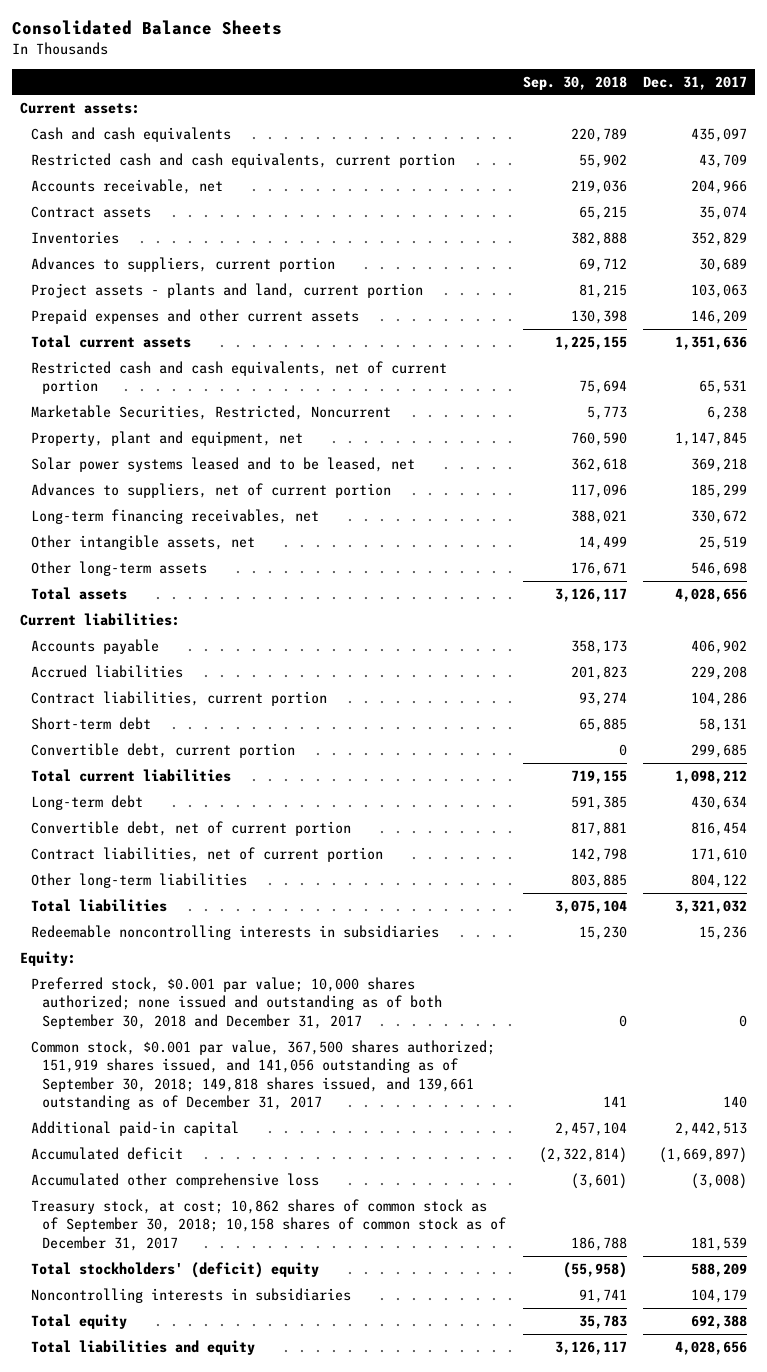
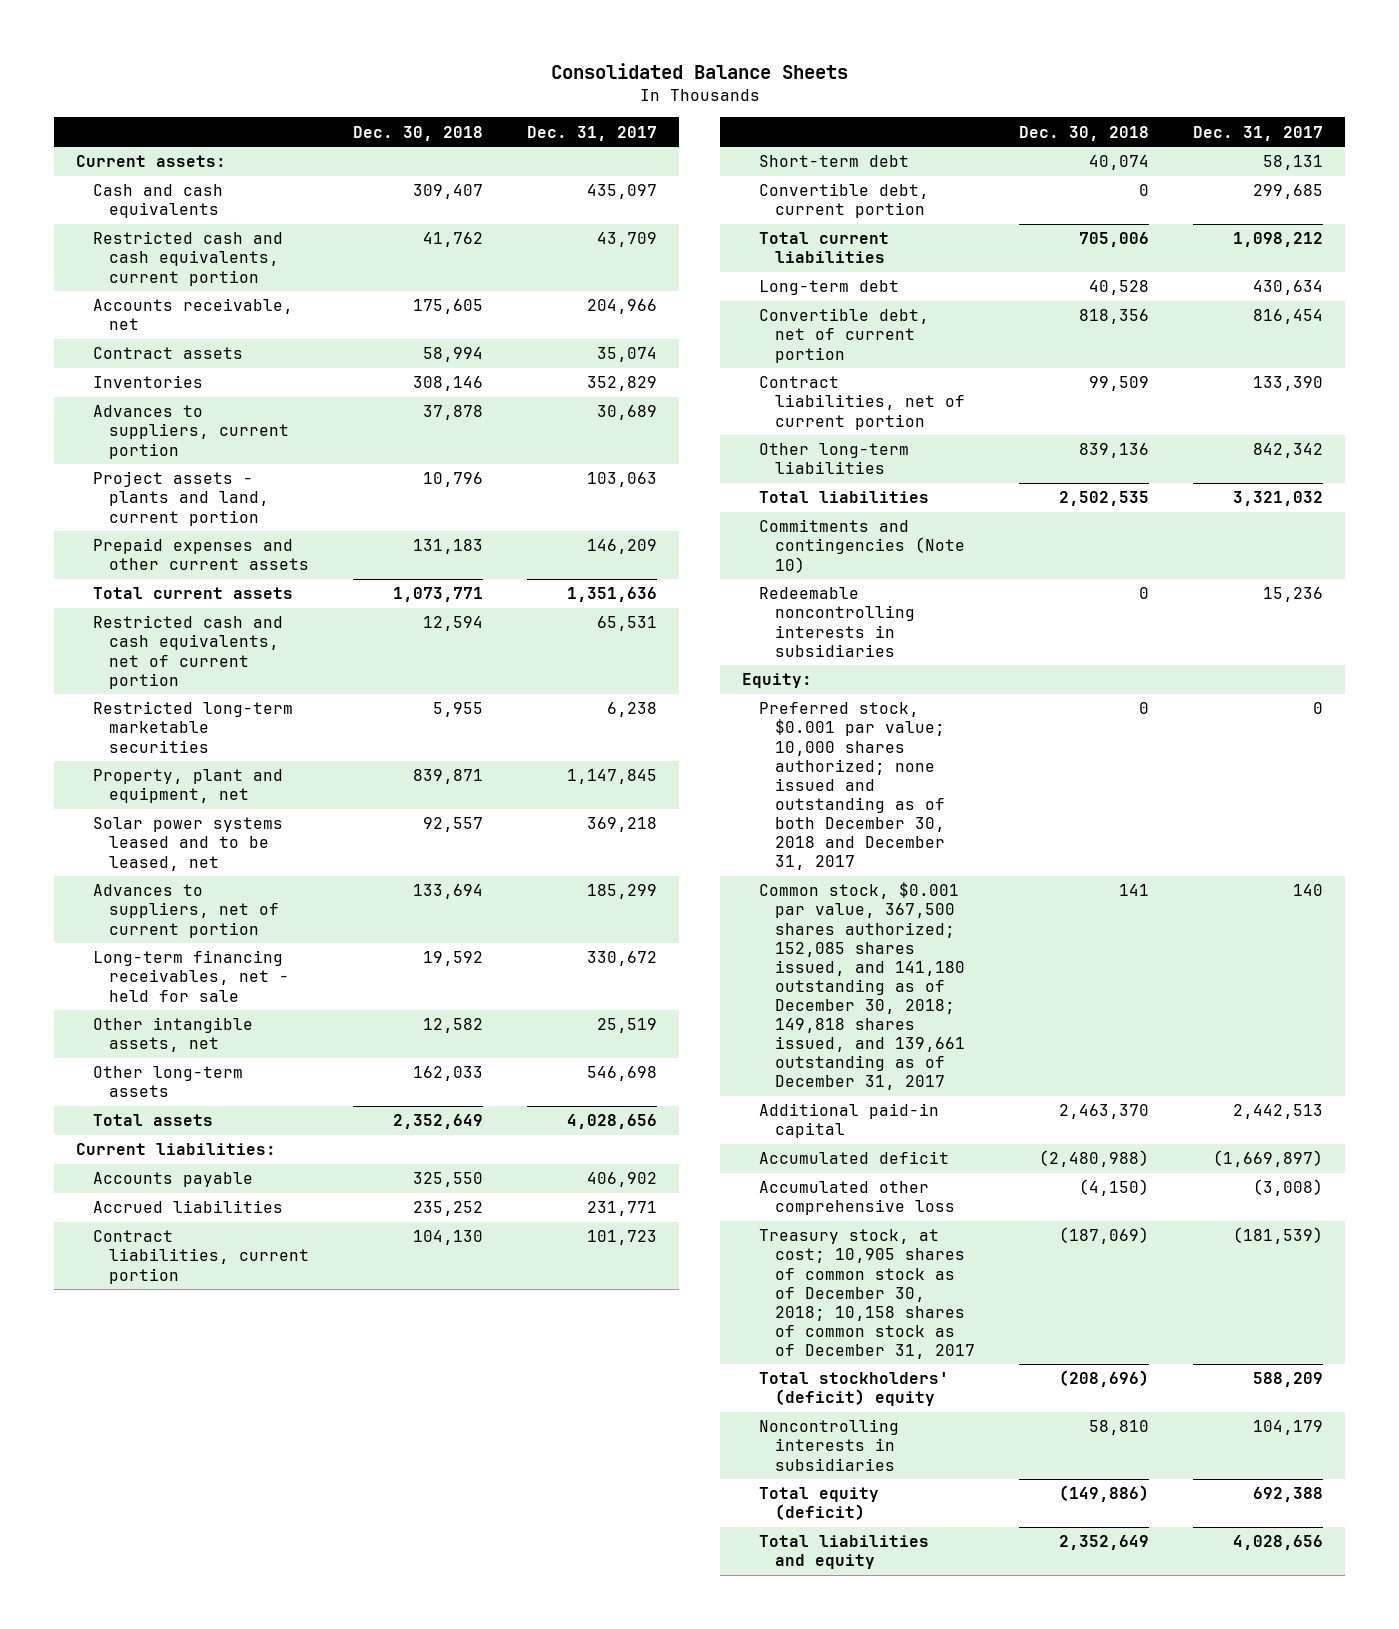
- | Sep. 30, 2018 | Dec. 31, 2017
+ | Dec. 30, 2018 | Dec. 31, 2017
- Marketable Securities, Restricted, Noncurrent | 5,773 | 6,238
+ Restricted long-term marketable securities | 5,955 | 6,238
- Long-term financing receivables, net | 388,021 | 330,672
+ Long-term financing receivables, net - held for sale | 19,592 | 330,672
- Accrued liabilities | 201,823 | 229,208
- Contract liabilities, current portion | 93,274 | 104,286
+ Accrued liabilities | 235,252 | 231,771
+ Contract liabilities, current portion | 104,130 | 101,723
- Contract liabilities, net of current portion | 142,798 | 171,610
- Other long-term liabilities | 803,885 | 804,122
+ Contract liabilities, net of current portion | 99,509 | 133,390
+ Other long-term liabilities | 839,136 | 842,342
+ Commitments and contingencies (Note 10)
- Preferred stock, $0.001 par value; 10,000 shares authorized; none issued and outstanding as of both September 30, 2018 and December 31, 2017 | 0 | 0
- Common stock, $0.001 par value, 367,500 shares authorized; 151,919 shares issued, and 141,056 outstanding as of September 30, 2018; 149,818 shares issued, and 139,661 outstanding as of December 31, 2017 | 141 | 140
+ Preferred stock, $0.001 par value; 10,000 shares authorized; none issued and outstanding as of both December 30, 2018 and December 31, 2017 | 0 | 0
+ Common stock, $0.001 par value, 367,500 shares authorized; 152,085 shares issued, and 141,180 outstanding as of December 30, 2018; 149,818 shares issued, and 139,661 outstanding as of December 31, 2017 | 141 | 140
- Treasury stock, at cost; 10,862 shares of common stock as of September 30, 2018; 10,158 shares of common stock as of December 31, 2017 | 186,788 | 181,539
+ Treasury stock, at cost; 10,905 shares of common stock as of December 30, 2018; 10,158 shares of common stock as of December 31, 2017 | (187,069) | (181,539)
- Total equity | 35,783 | 692,388
+ Total equity (deficit) | (149,886) | 692,388

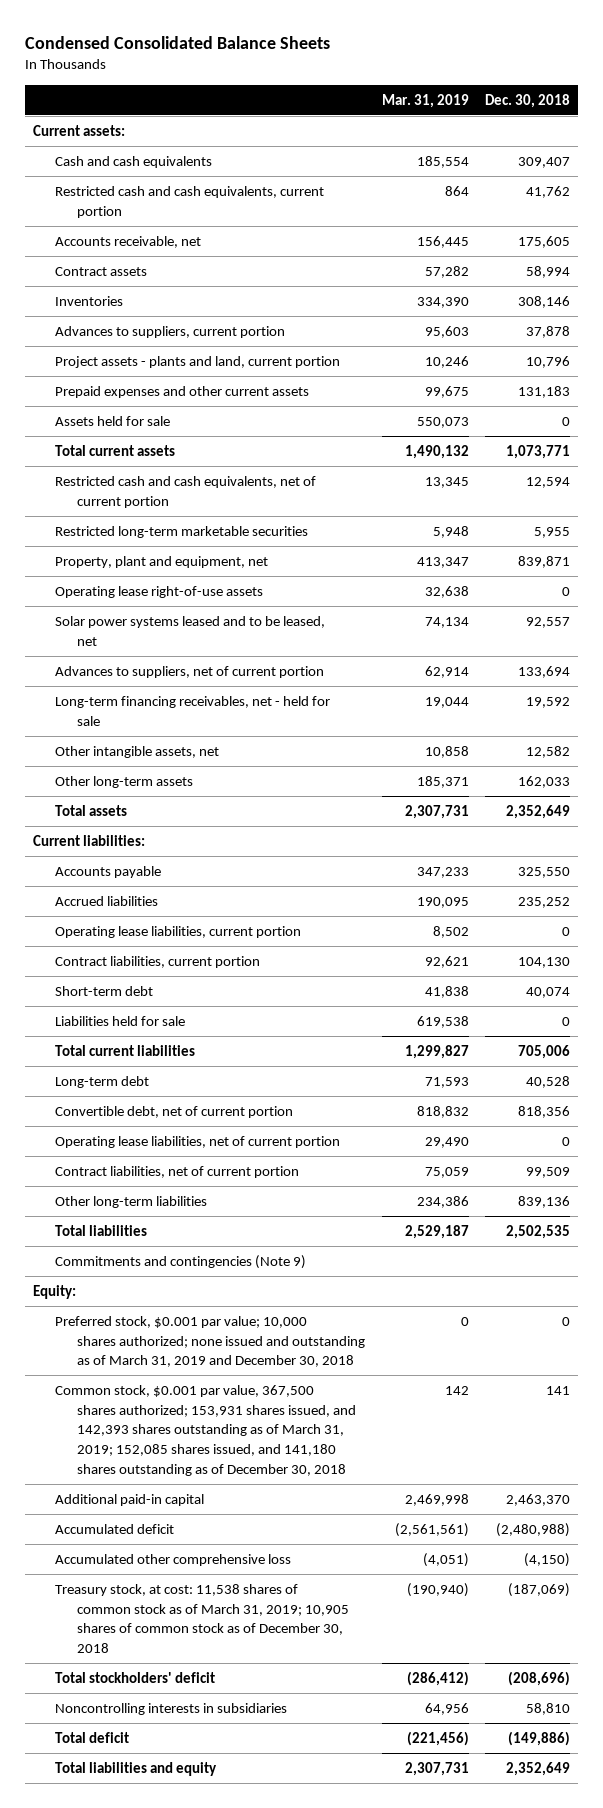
- Consolidated Balance Sheets
+ Condensed Consolidated Balance Sheets
- | Dec. 30, 2018 | Dec. 31, 2017
+ | Mar. 31, 2019 | Dec. 30, 2018
+ Assets held for sale | 550,073 | 0
+ Operating lease right-of-use assets | 32,638 | 0
+ Operating lease liabilities, current portion | 8,502 | 0
- Convertible debt, current portion | 0 | 299,685
+ Liabilities held for sale | 619,538 | 0
+ Operating lease liabilities, net of current portion | 29,490 | 0
- Commitments and contingencies (Note 10)
- Redeemable noncontrolling interests in subsidiaries | 0 | 15,236
+ Commitments and contingencies (Note 9)
- Preferred stock, $0.001 par value; 10,000 shares authorized; none issued and outstanding as of both December 30, 2018 and December 31, 2017 | 0 | 0
- Common stock, $0.001 par value, 367,500 shares authorized; 152,085 shares issued, and 141,180 outstanding as of December 30, 2018; 149,818 shares issued, and 139,661 outstanding as of December 31, 2017 | 141 | 140
+ Preferred stock, $0.001 par value; 10,000 shares authorized; none issued and outstanding as of March 31, 2019 and December 30, 2018 | 0 | 0
+ Common stock, $0.001 par value, 367,500 shares authorized; 153,931 shares issued, and 142,393 shares outstanding as of March 31, 2019; 152,085 shares issued, and 141,180 shares outstanding as of December 30, 2018 | 142 | 141
- Treasury stock, at cost; 10,905 shares of common stock as of December 30, 2018; 10,158 shares of common stock as of December 31, 2017 | (187,069) | (181,539)
- Total stockholders' (deficit) equity | (208,696) | 588,209
+ Treasury stock, at cost: 11,538 shares of common stock as of March 31, 2019; 10,905 shares of common stock as of December 30, 2018 | (190,940) | (187,069)
+ Total stockholders' deficit | (286,412) | (208,696)
- Total equity (deficit) | (149,886) | 692,388
+ Total deficit | (221,456) | (149,886)

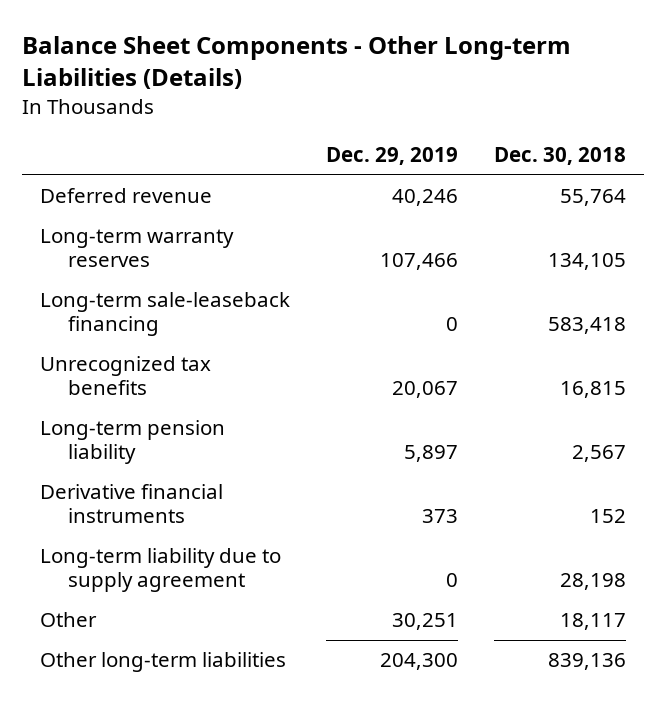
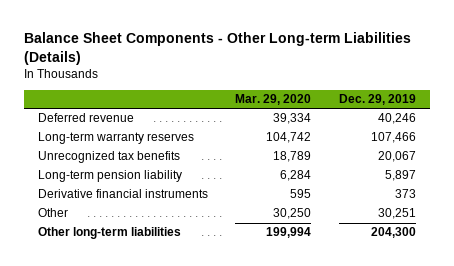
- | Dec. 29, 2019 | Dec. 30, 2018
+ | Mar. 29, 2020 | Dec. 29, 2019
- Long-term sale-leaseback financing | 0 | 583,418
- Long-term liability due to supply agreement | 0 | 28,198

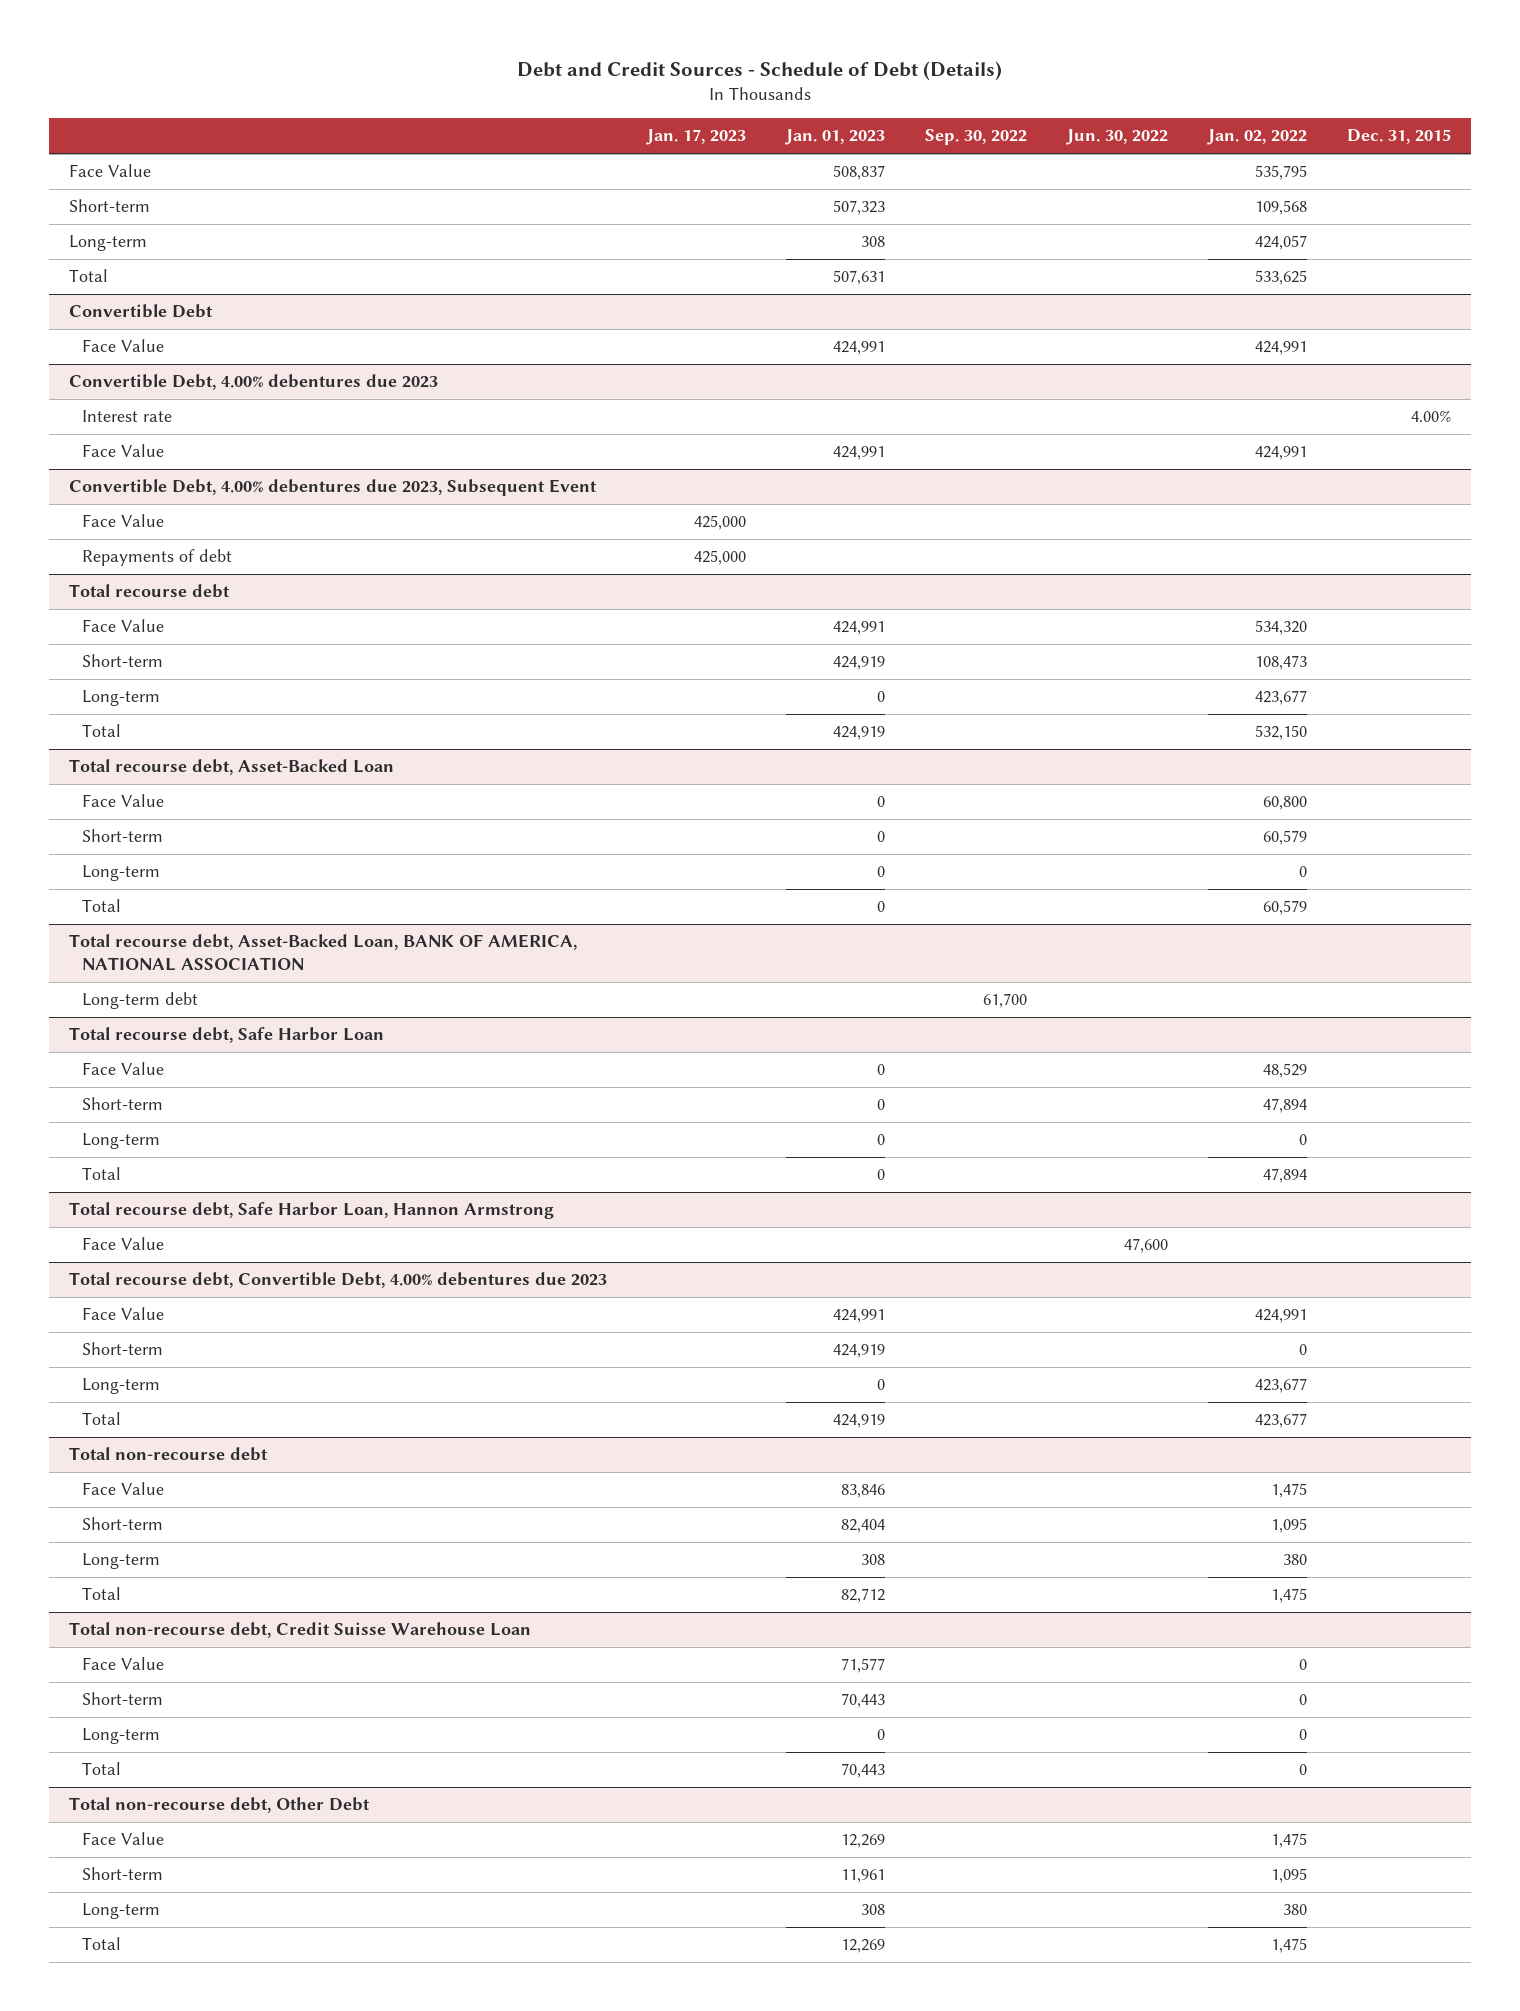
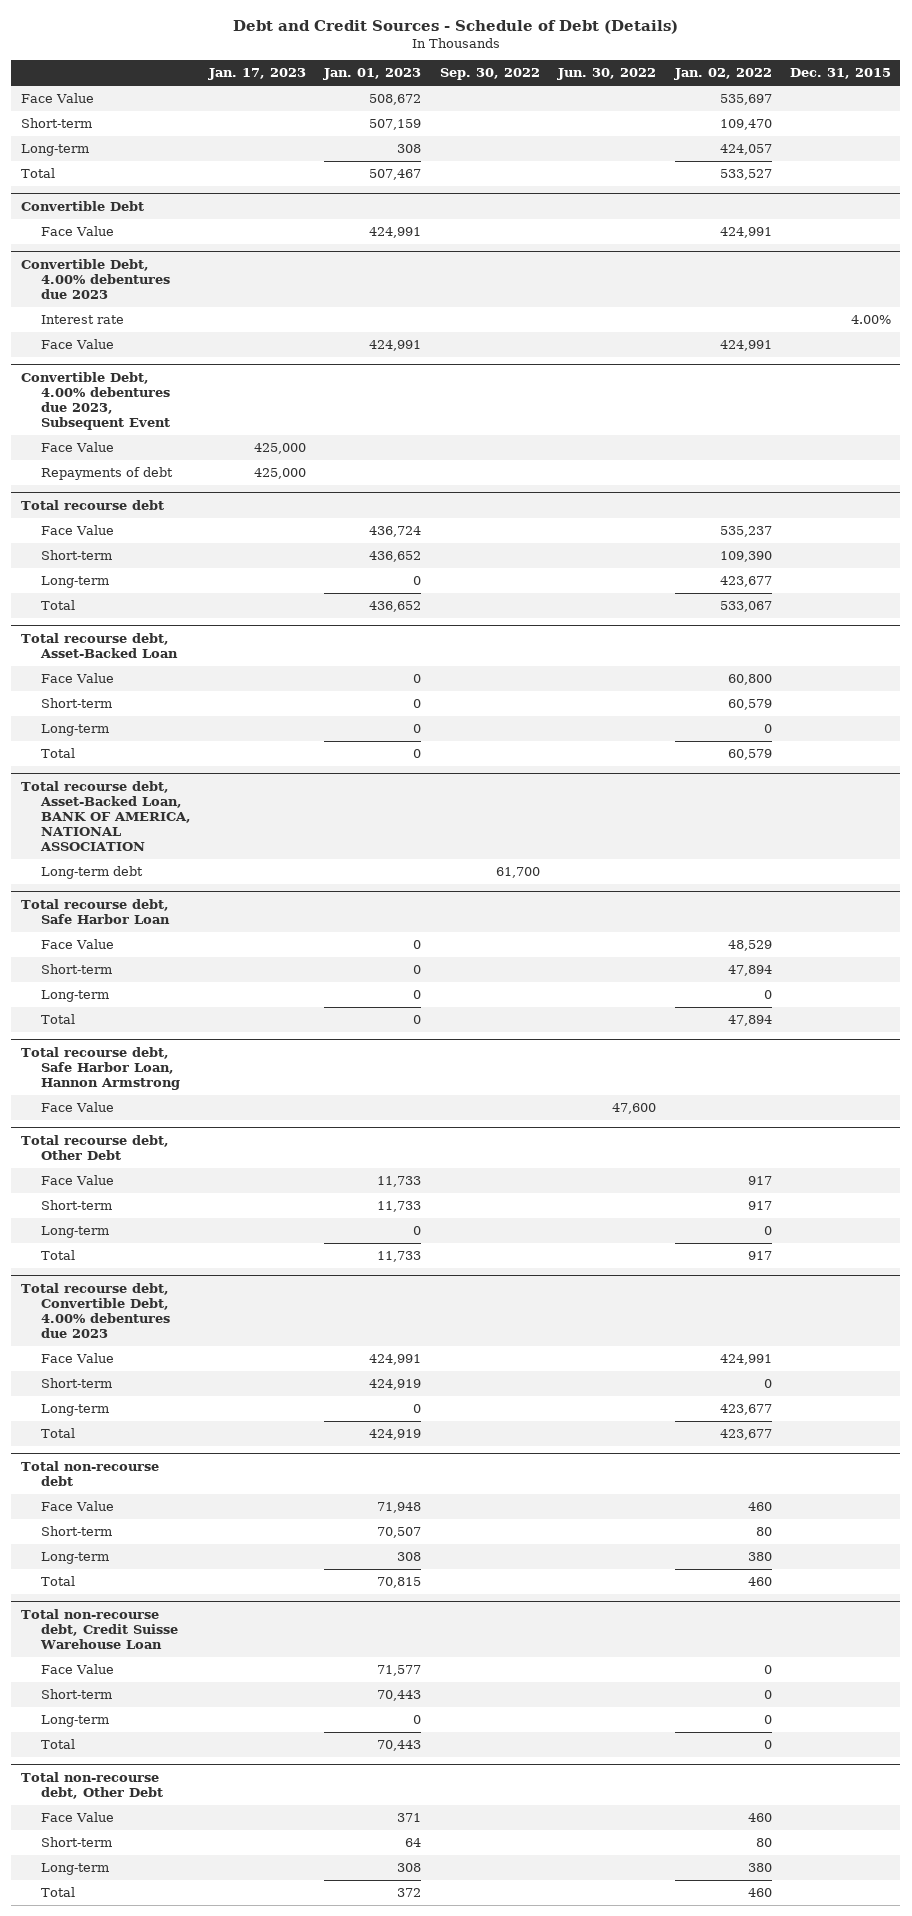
- Face Value | | 508,837 | | | 535,795 |
- Short-term | | 507,323 | | | 109,568 |
+ Face Value | | 508,672 | | | 535,697 |
+ Short-term | | 507,159 | | | 109,470 |
- Total | | 507,631 | | | 533,625 |
+ Total | | 507,467 | | | 533,527 |
@ Total recourse debt
- Face Value | | 424,991 | | | 534,320 |
- Short-term | | 424,919 | | | 108,473 |
+ Face Value | | 436,724 | | | 535,237 |
+ Short-term | | 436,652 | | | 109,390 |
- Total | | 424,919 | | | 532,150 |
+ Total | | 436,652 | | | 533,067 |
+ Total recourse debt, Other Debt
+ Face Value | | 11,733 | | | 917 |
+ Short-term | | 11,733 | | | 917 |
+ Long-term | | 0 | | | 0 |
+ Total | | 11,733 | | | 917 |
@ Total non-recourse debt
- Face Value | | 83,846 | | | 1,475 |
- Short-term | | 82,404 | | | 1,095 |
+ Face Value | | 71,948 | | | 460 |
+ Short-term | | 70,507 | | | 80 |
- Total | | 82,712 | | | 1,475 |
+ Total | | 70,815 | | | 460 |
@ Total non-recourse debt, Other Debt
- Face Value | | 12,269 | | | 1,475 |
- Short-term | | 11,961 | | | 1,095 |
+ Face Value | | 371 | | | 460 |
+ Short-term | | 64 | | | 80 |
- Total | | 12,269 | | | 1,475 |
+ Total | | 372 | | | 460 |

